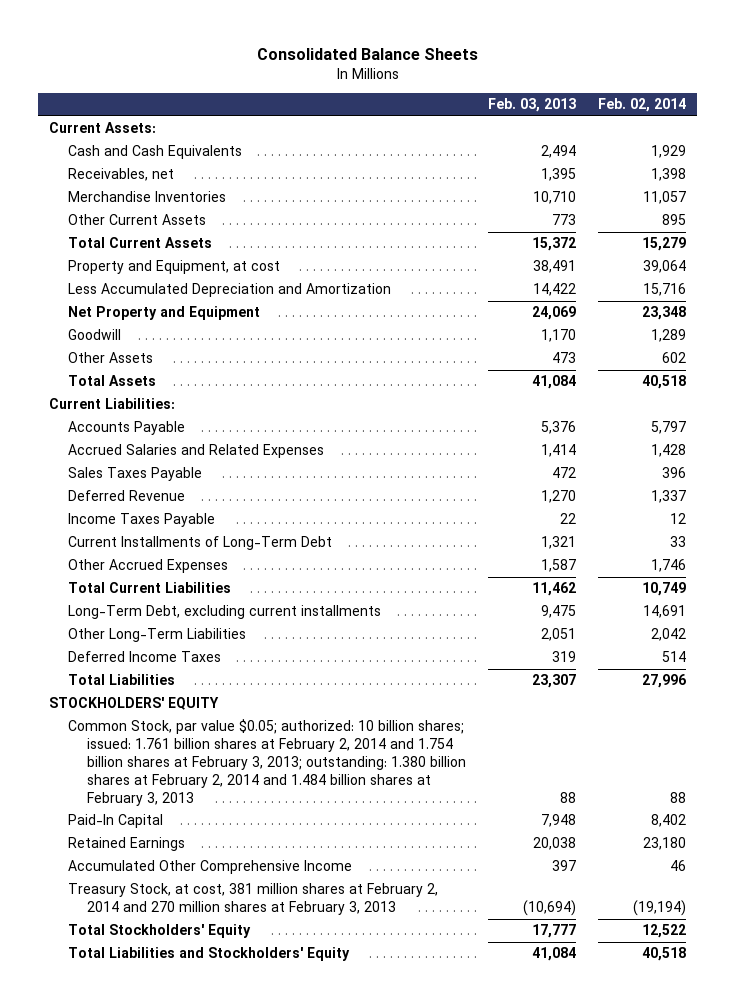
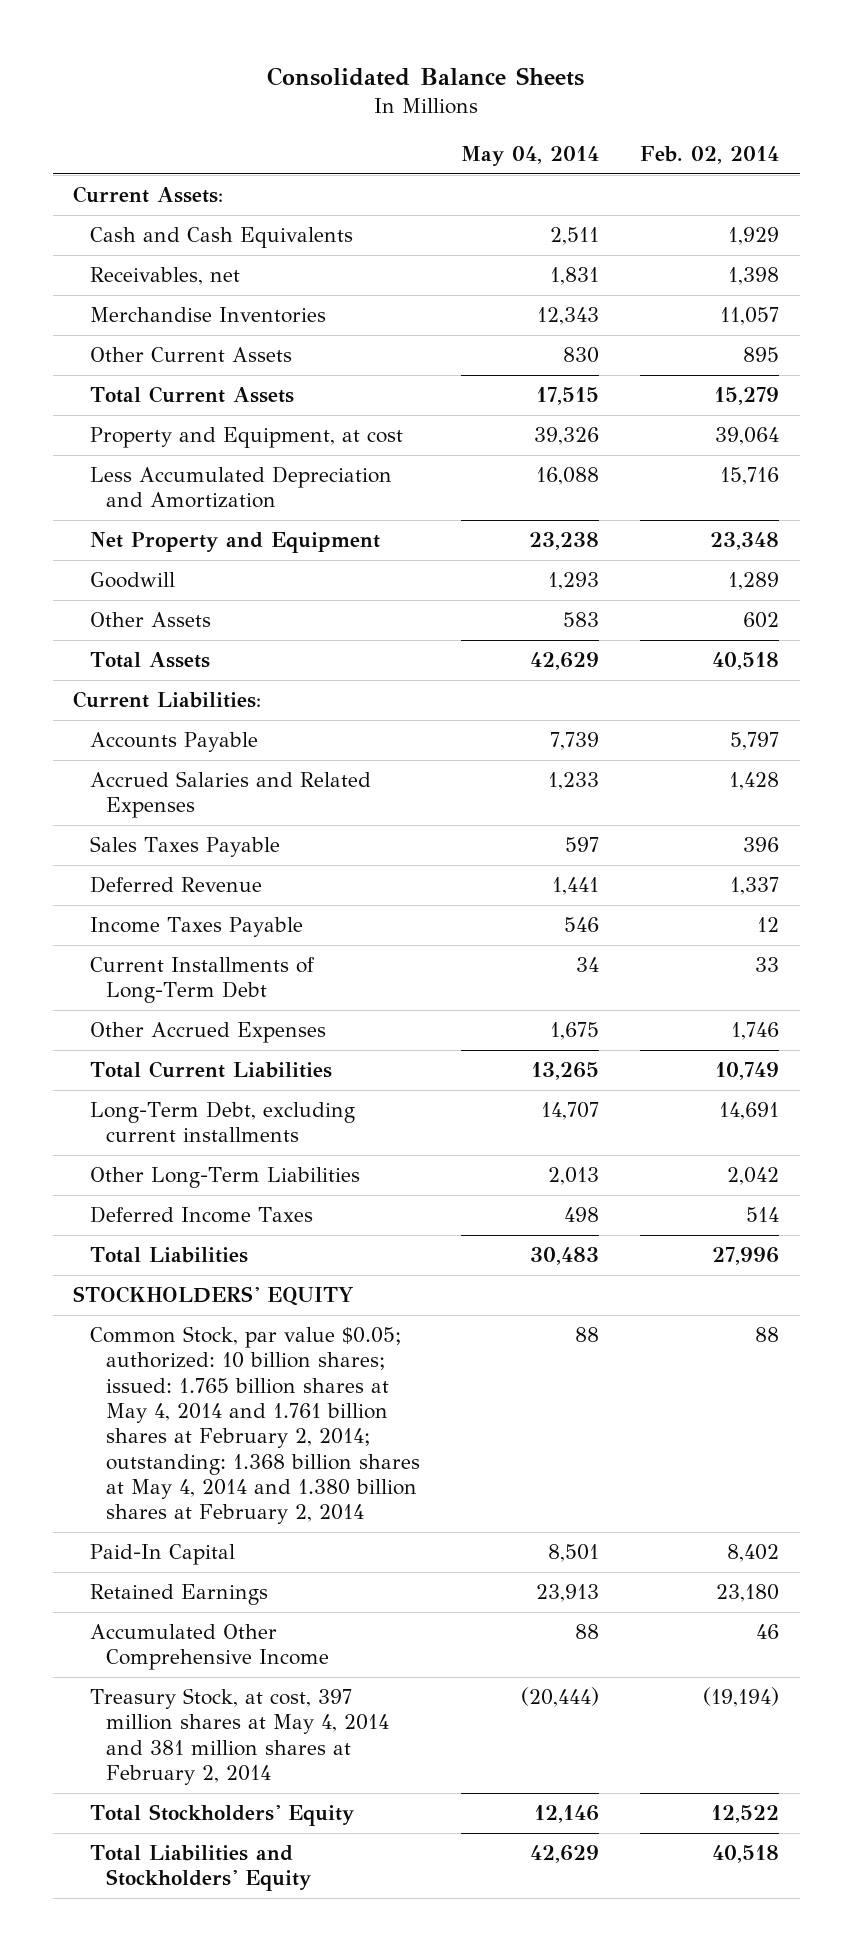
- | Feb. 03, 2013 | Feb. 02, 2014
+ | May 04, 2014 | Feb. 02, 2014
- Common Stock, par value $0.05; authorized: 10 billion shares; issued: 1.761 billion shares at February 2, 2014 and 1.754 billion shares at February 3, 2013; outstanding: 1.380 billion shares at February 2, 2014 and 1.484 billion shares at February 3, 2013 | 88 | 88
+ Common Stock, par value $0.05; authorized: 10 billion shares; issued: 1.765 billion shares at May 4, 2014 and 1.761 billion shares at February 2, 2014; outstanding: 1.368 billion shares at May 4, 2014 and 1.380 billion shares at February 2, 2014 | 88 | 88
- Treasury Stock, at cost, 381 million shares at February 2, 2014 and 270 million shares at February 3, 2013 | (10,694) | (19,194)
+ Treasury Stock, at cost, 397 million shares at May 4, 2014 and 381 million shares at February 2, 2014 | (20,444) | (19,194)

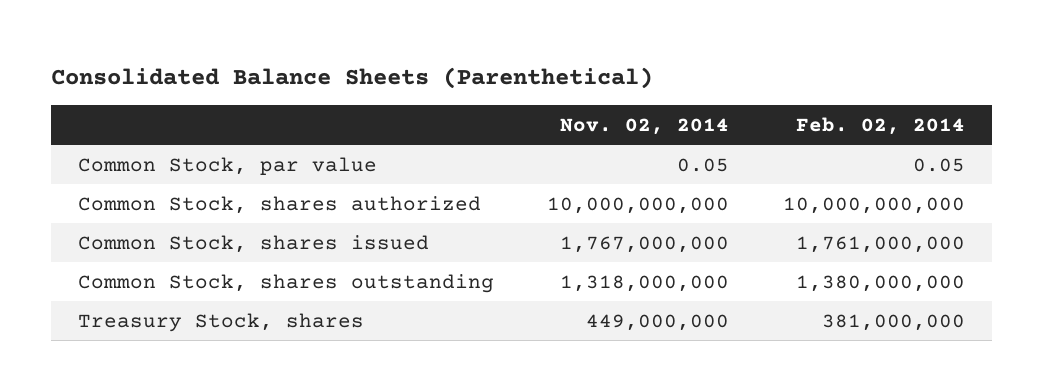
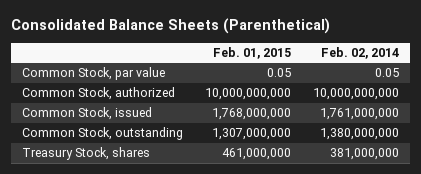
- | Nov. 02, 2014 | Feb. 02, 2014
+ | Feb. 01, 2015 | Feb. 02, 2014
- Common Stock, shares authorized | 10,000,000,000 | 10,000,000,000
- Common Stock, shares issued | 1,767,000,000 | 1,761,000,000
- Common Stock, shares outstanding | 1,318,000,000 | 1,380,000,000
+ Common Stock, authorized | 10,000,000,000 | 10,000,000,000
+ Common Stock, issued | 1,768,000,000 | 1,761,000,000
+ Common Stock, outstanding | 1,307,000,000 | 1,380,000,000

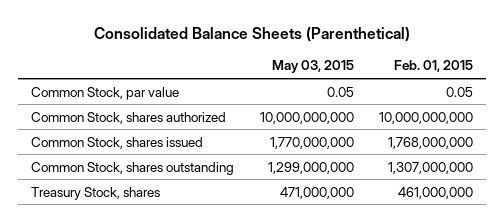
- | Feb. 01, 2015 | Feb. 02, 2014
+ | May 03, 2015 | Feb. 01, 2015
- Common Stock, authorized | 10,000,000,000 | 10,000,000,000
- Common Stock, issued | 1,768,000,000 | 1,761,000,000
- Common Stock, outstanding | 1,307,000,000 | 1,380,000,000
+ Common Stock, shares authorized | 10,000,000,000 | 10,000,000,000
+ Common Stock, shares issued | 1,770,000,000 | 1,768,000,000
+ Common Stock, shares outstanding | 1,299,000,000 | 1,307,000,000

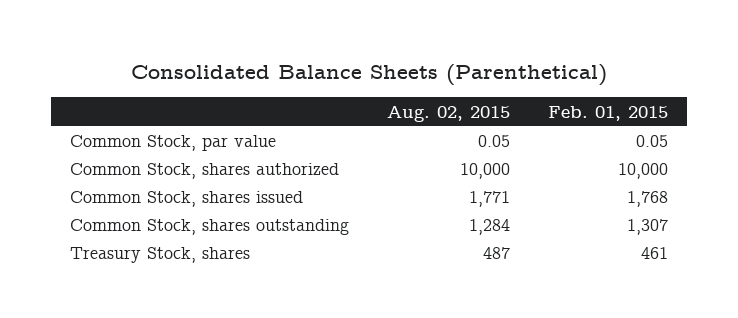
- | May 03, 2015 | Feb. 01, 2015
+ | Aug. 02, 2015 | Feb. 01, 2015
- Common Stock, shares authorized | 10,000,000,000 | 10,000,000,000
- Common Stock, shares issued | 1,770,000,000 | 1,768,000,000
- Common Stock, shares outstanding | 1,299,000,000 | 1,307,000,000
- Treasury Stock, shares | 471,000,000 | 461,000,000
+ Common Stock, shares authorized | 10,000 | 10,000
+ Common Stock, shares issued | 1,771 | 1,768
+ Common Stock, shares outstanding | 1,284 | 1,307
+ Treasury Stock, shares | 487 | 461

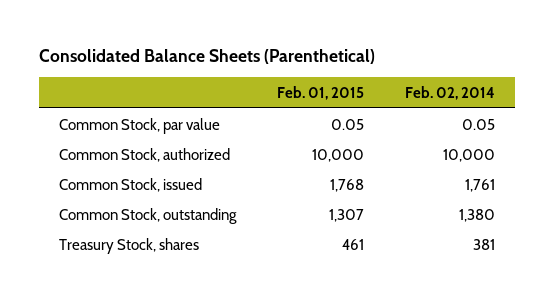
- | Aug. 02, 2015 | Feb. 01, 2015
+ | Feb. 01, 2015 | Feb. 02, 2014
- Common Stock, shares authorized | 10,000 | 10,000
- Common Stock, shares issued | 1,771 | 1,768
- Common Stock, shares outstanding | 1,284 | 1,307
+ Common Stock, authorized | 10,000 | 10,000
+ Common Stock, issued | 1,768 | 1,761
+ Common Stock, outstanding | 1,307 | 1,380

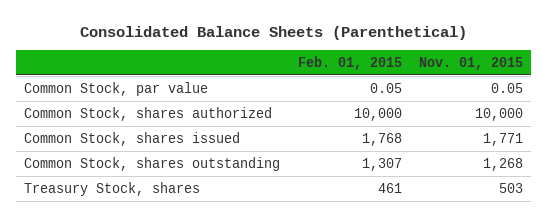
- | Feb. 01, 2015 | Feb. 02, 2014
+ | Feb. 01, 2015 | Nov. 01, 2015
- Common Stock, authorized | 10,000 | 10,000
- Common Stock, issued | 1,768 | 1,761
- Common Stock, outstanding | 1,307 | 1,380
+ Common Stock, shares authorized | 10,000 | 10,000
+ Common Stock, shares issued | 1,768 | 1,771
+ Common Stock, shares outstanding | 1,307 | 1,268

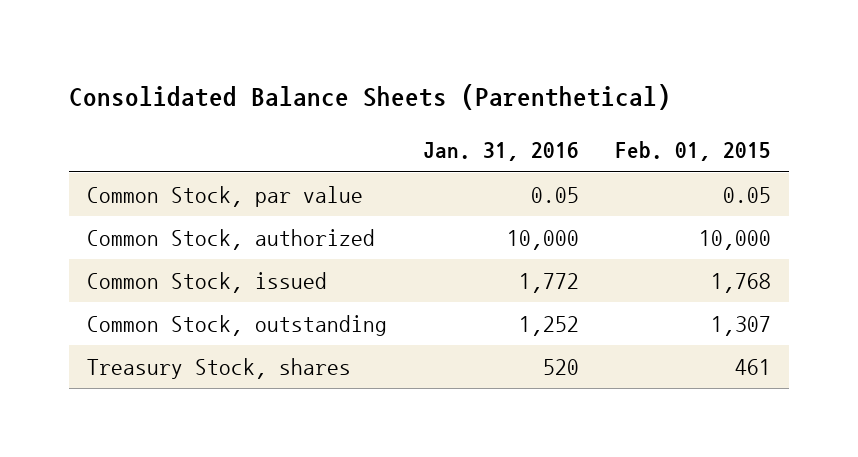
- | Feb. 01, 2015 | Nov. 01, 2015
+ | Jan. 31, 2016 | Feb. 01, 2015
- Common Stock, shares authorized | 10,000 | 10,000
- Common Stock, shares issued | 1,768 | 1,771
- Common Stock, shares outstanding | 1,307 | 1,268
+ Common Stock, authorized | 10,000 | 10,000
+ Common Stock, issued | 1,772 | 1,768
+ Common Stock, outstanding | 1,252 | 1,307

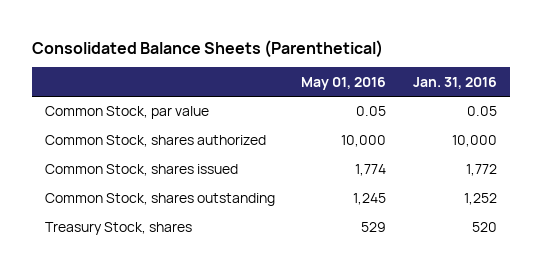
- | Jan. 31, 2016 | Feb. 01, 2015
+ | May 01, 2016 | Jan. 31, 2016
- Common Stock, authorized | 10,000 | 10,000
- Common Stock, issued | 1,772 | 1,768
- Common Stock, outstanding | 1,252 | 1,307
+ Common Stock, shares authorized | 10,000 | 10,000
+ Common Stock, shares issued | 1,774 | 1,772
+ Common Stock, shares outstanding | 1,245 | 1,252

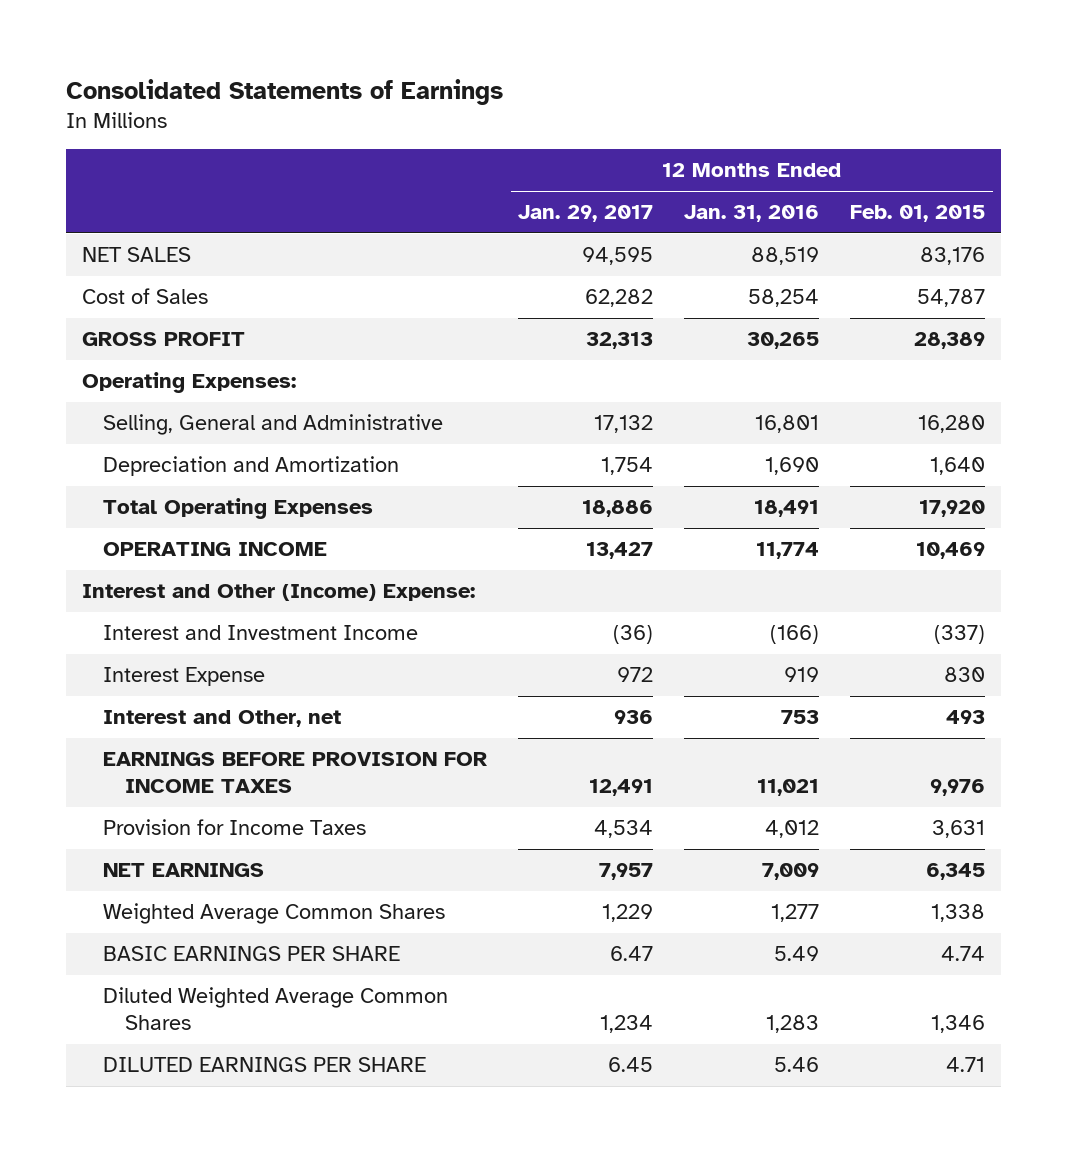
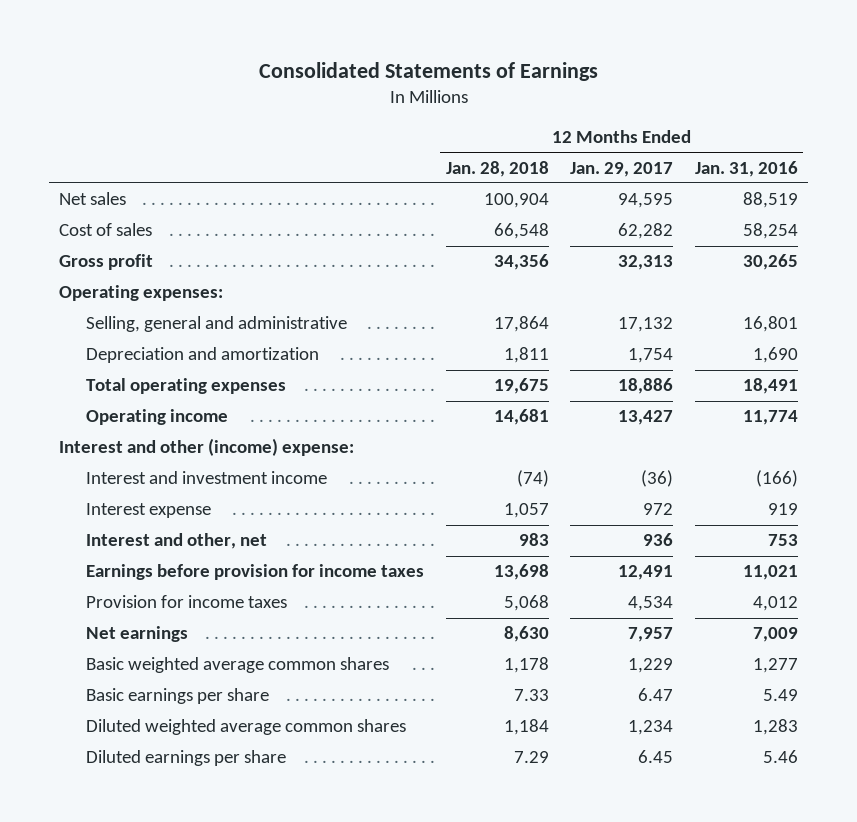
- | 12 Months Ended Jan. 29, 2017 | 12 Months Ended Jan. 31, 2016 | 12 Months Ended Feb. 01, 2015
+ | 12 Months Ended Jan. 28, 2018 | 12 Months Ended Jan. 29, 2017 | 12 Months Ended Jan. 31, 2016
- NET SALES | 94,595 | 88,519 | 83,176
- Cost of Sales | 62,282 | 58,254 | 54,787
- GROSS PROFIT | 32,313 | 30,265 | 28,389
- Operating Expenses:
- Selling, General and Administrative | 17,132 | 16,801 | 16,280
- Depreciation and Amortization | 1,754 | 1,690 | 1,640
- Total Operating Expenses | 18,886 | 18,491 | 17,920
- OPERATING INCOME | 13,427 | 11,774 | 10,469
- Interest and Other (Income) Expense:
- Interest and Investment Income | (36) | (166) | (337)
- Interest Expense | 972 | 919 | 830
- Interest and Other, net | 936 | 753 | 493
- EARNINGS BEFORE PROVISION FOR INCOME TAXES | 12,491 | 11,021 | 9,976
- Provision for Income Taxes | 4,534 | 4,012 | 3,631
- NET EARNINGS | 7,957 | 7,009 | 6,345
- Weighted Average Common Shares | 1,229 | 1,277 | 1,338
- BASIC EARNINGS PER SHARE | 6.47 | 5.49 | 4.74
- Diluted Weighted Average Common Shares | 1,234 | 1,283 | 1,346
- DILUTED EARNINGS PER SHARE | 6.45 | 5.46 | 4.71
+ Net sales | 100,904 | 94,595 | 88,519
+ Cost of sales | 66,548 | 62,282 | 58,254
+ Gross profit | 34,356 | 32,313 | 30,265
+ Operating expenses:
+ Selling, general and administrative | 17,864 | 17,132 | 16,801
+ Depreciation and amortization | 1,811 | 1,754 | 1,690
+ Total operating expenses | 19,675 | 18,886 | 18,491
+ Operating income | 14,681 | 13,427 | 11,774
+ Interest and other (income) expense:
+ Interest and investment income | (74) | (36) | (166)
+ Interest expense | 1,057 | 972 | 919
+ Interest and other, net | 983 | 936 | 753
+ Earnings before provision for income taxes | 13,698 | 12,491 | 11,021
+ Provision for income taxes | 5,068 | 4,534 | 4,012
+ Net earnings | 8,630 | 7,957 | 7,009
+ Basic weighted average common shares | 1,178 | 1,229 | 1,277
+ Basic earnings per share | 7.33 | 6.47 | 5.49
+ Diluted weighted average common shares | 1,184 | 1,234 | 1,283
+ Diluted earnings per share | 7.29 | 6.45 | 5.46

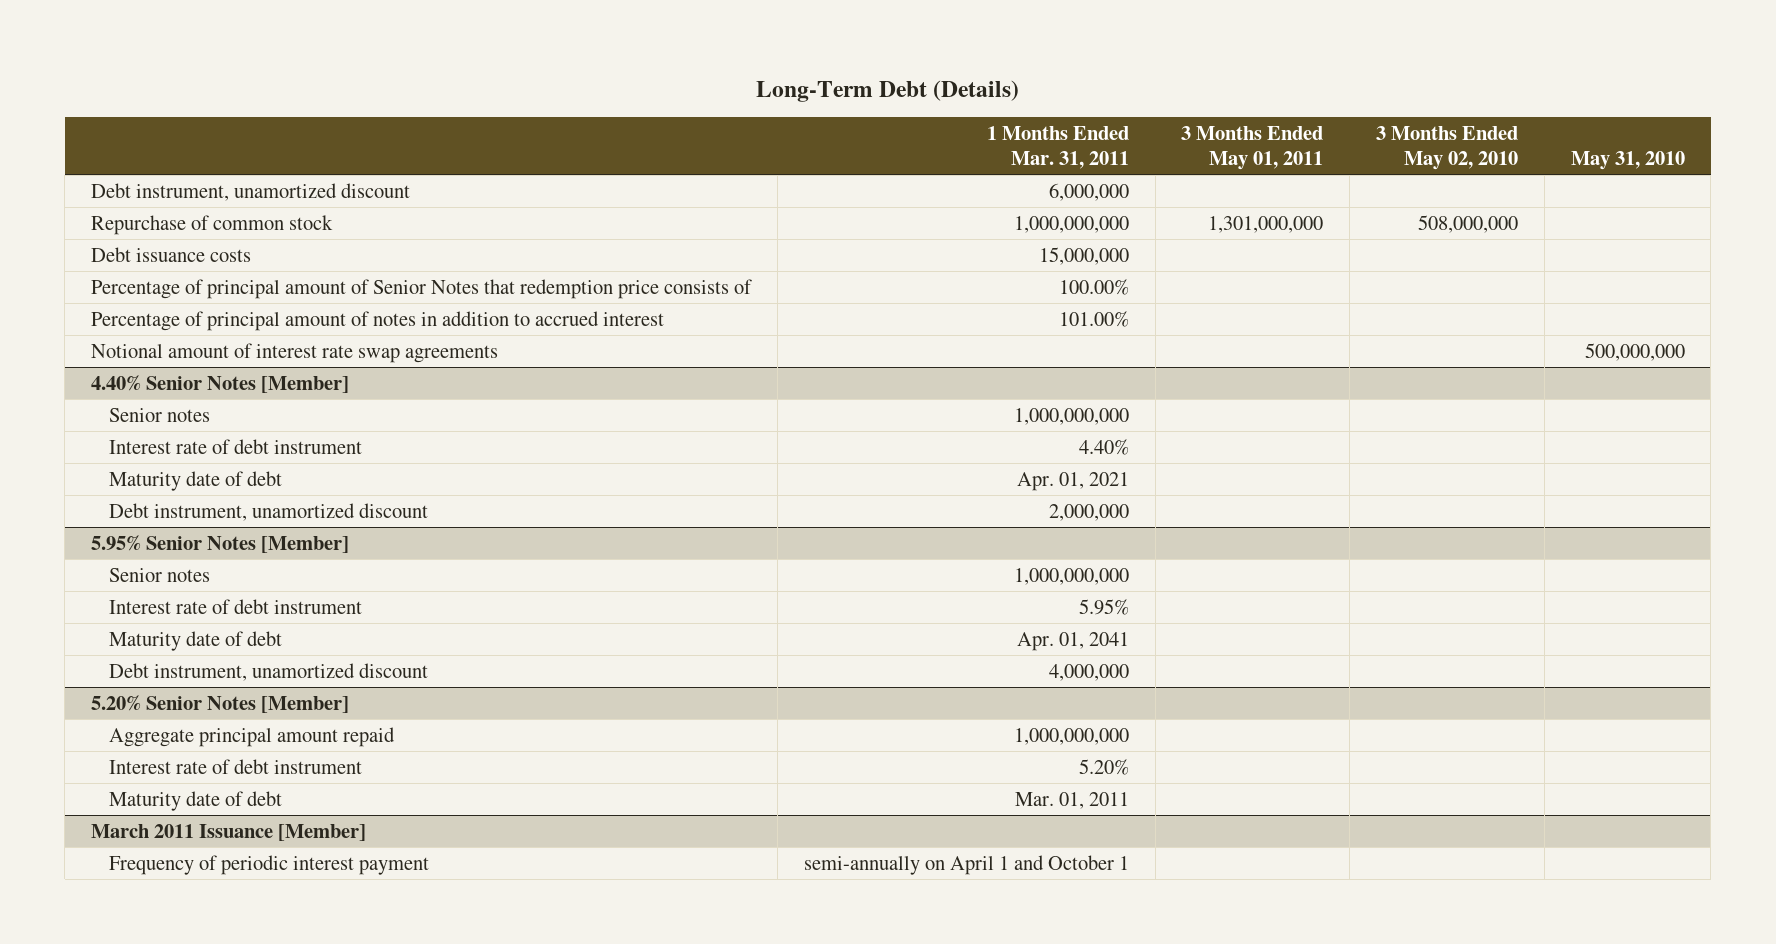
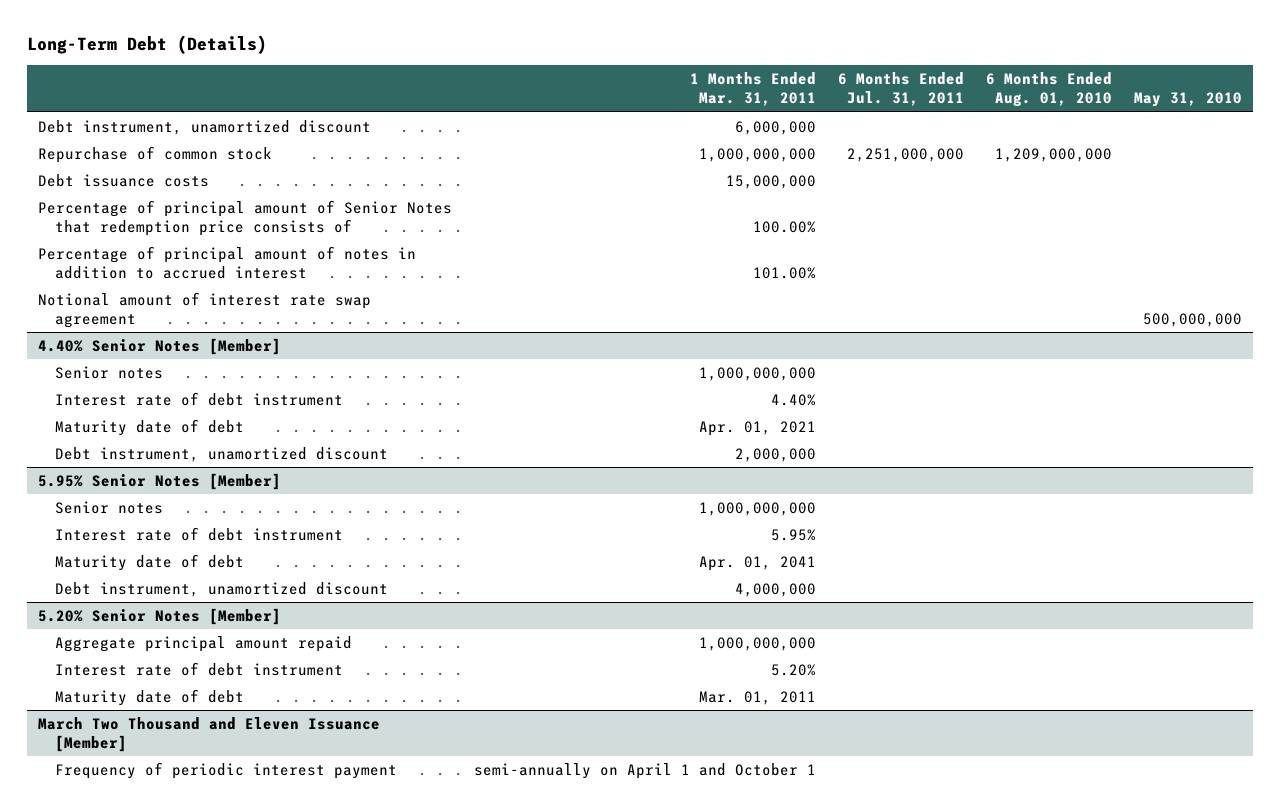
- | 1 Months Ended Mar. 31, 2011 | 3 Months Ended May 01, 2011 | 3 Months Ended May 02, 2010 | May 31, 2010
+ | 1 Months Ended Mar. 31, 2011 | 6 Months Ended Jul. 31, 2011 | 6 Months Ended Aug. 01, 2010 | May 31, 2010
- Notional amount of interest rate swap agreements | | | | 500,000,000
+ Notional amount of interest rate swap agreement | | | | 500,000,000
- March 2011 Issuance [Member]
+ March Two Thousand and Eleven Issuance [Member]

